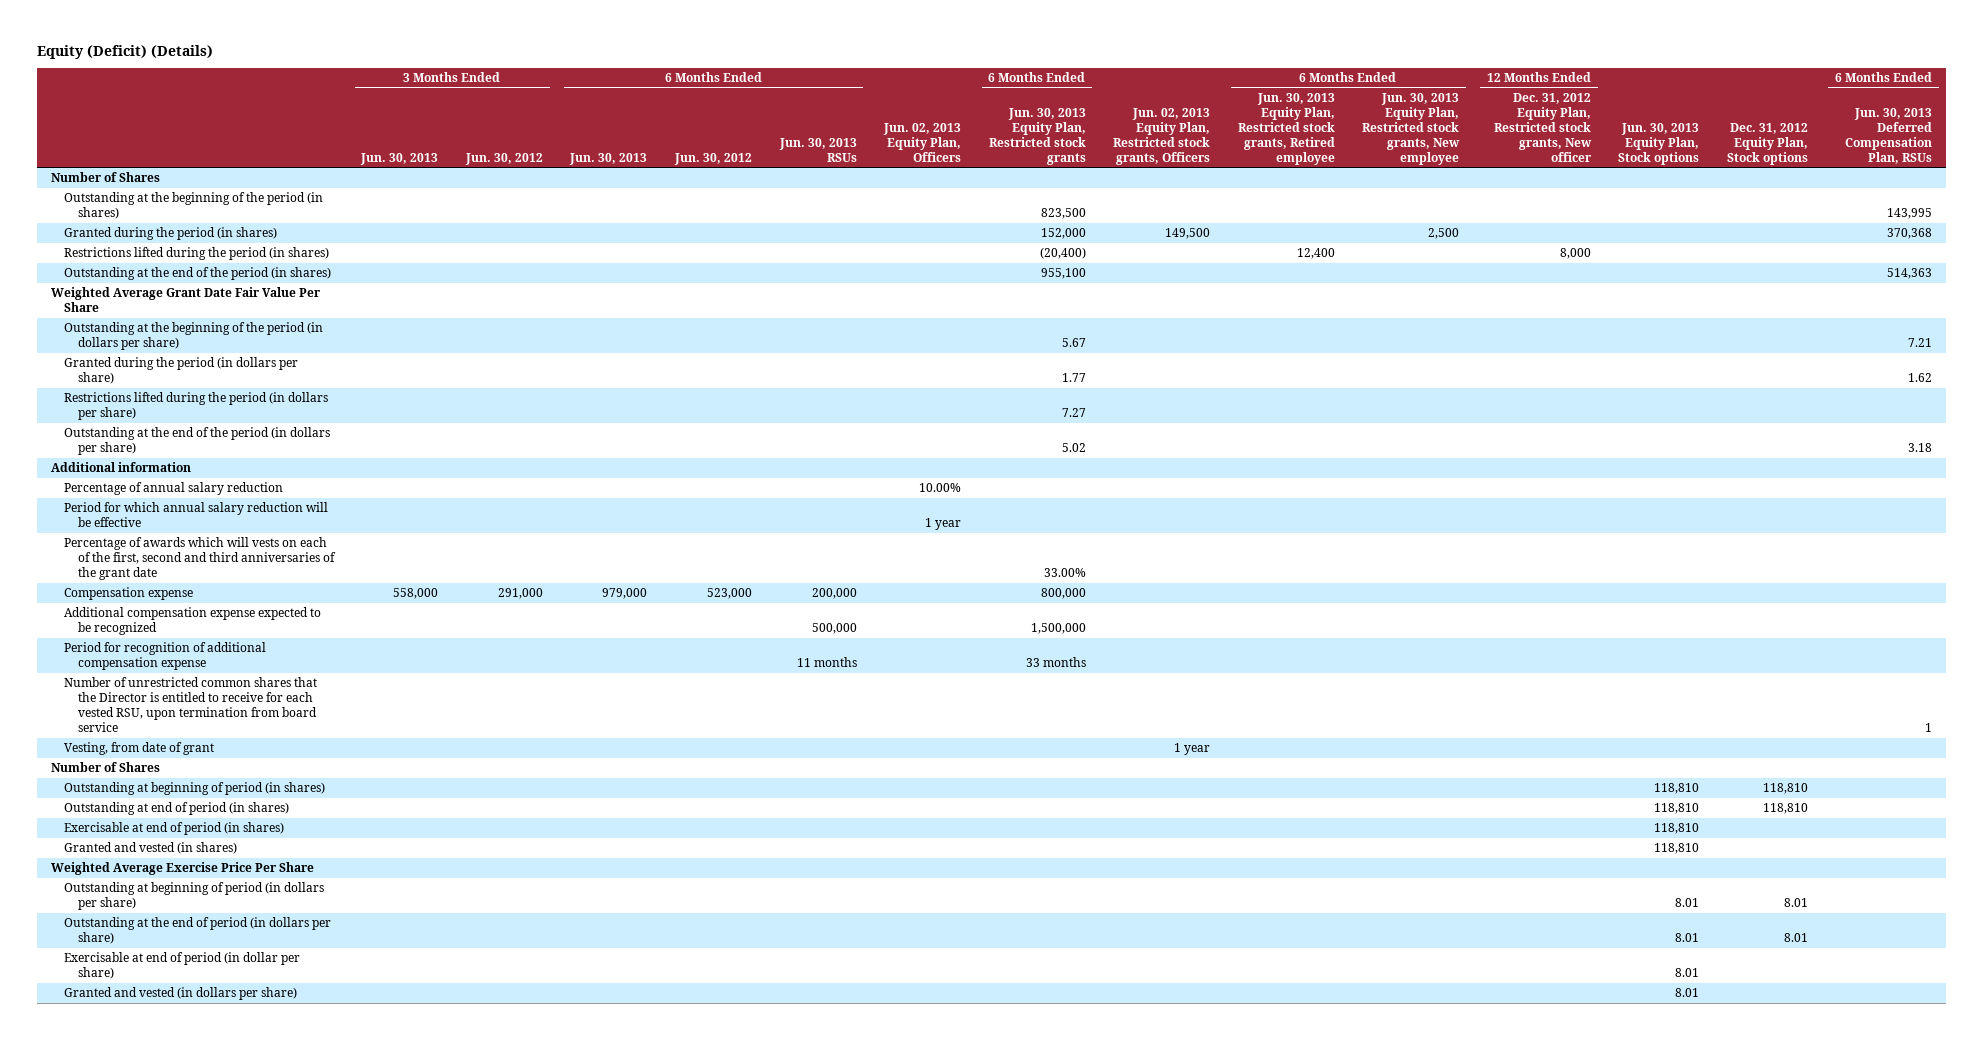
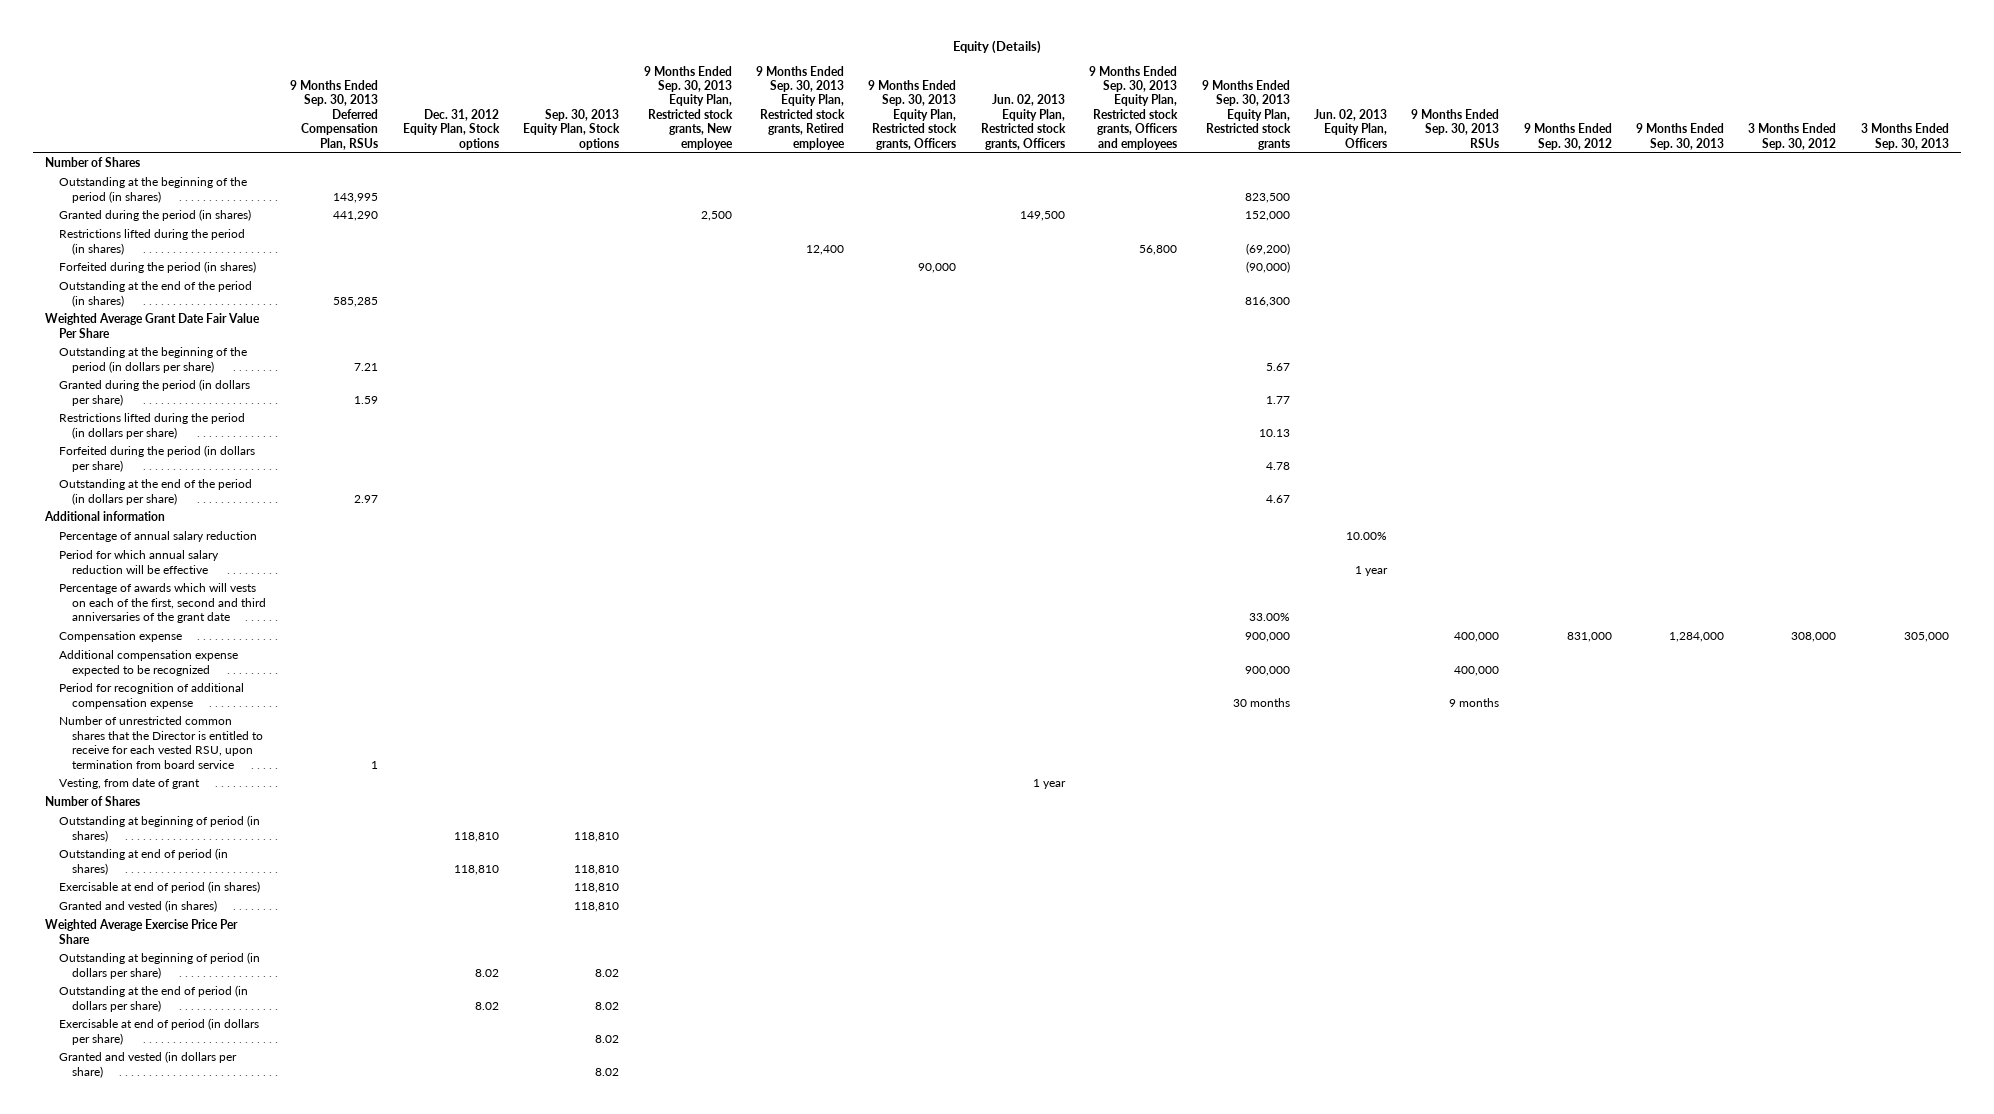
- Equity (Deficit) (Details)
+ Equity (Details)
- | 3 Months Ended Jun. 30, 2013 | 3 Months Ended Jun. 30, 2012 | 6 Months Ended Jun. 30, 2013 | 6 Months Ended Jun. 30, 2012 | 6 Months Ended Jun. 30, 2013 RSUs | Jun. 02, 2013 Equity Plan, Officers | 6 Months Ended Jun. 30, 2013 Equity Plan, Restricted stock grants | Jun. 02, 2013 Equity Plan, Restricted stock grants, Officers | 6 Months Ended Jun. 30, 2013 Equity Plan, Restricted stock grants, Retired employee | 6 Months Ended Jun. 30, 2013 Equity Plan, Restricted stock grants, New employee | 12 Months Ended Dec. 31, 2012 Equity Plan, Restricted stock grants, New officer | Jun. 30, 2013 Equity Plan, Stock options | Dec. 31, 2012 Equity Plan, Stock options | 6 Months Ended Jun. 30, 2013 Deferred Compensation Plan, RSUs
+ | 9 Months Ended Sep. 30, 2013 Deferred Compensation Plan, RSUs | Dec. 31, 2012 Equity Plan, Stock options | Sep. 30, 2013 Equity Plan, Stock options | 9 Months Ended Sep. 30, 2013 Equity Plan, Restricted stock grants, New employee | 9 Months Ended Sep. 30, 2013 Equity Plan, Restricted stock grants, Retired employee | 9 Months Ended Sep. 30, 2013 Equity Plan, Restricted stock grants, Officers | Jun. 02, 2013 Equity Plan, Restricted stock grants, Officers | 9 Months Ended Sep. 30, 2013 Equity Plan, Restricted stock grants, Officers and employees | 9 Months Ended Sep. 30, 2013 Equity Plan, Restricted stock grants | Jun. 02, 2013 Equity Plan, Officers | 9 Months Ended Sep. 30, 2013 RSUs | 9 Months Ended Sep. 30, 2012 | 9 Months Ended Sep. 30, 2013 | 3 Months Ended Sep. 30, 2012 | 3 Months Ended Sep. 30, 2013
+ Forfeited during the period (in shares) | | | | | | 90,000 | | | (90,000) | | | | | |
+ Forfeited during the period (in dollars per share) | | | | | | | | | 4.78 | | | | | |
- Outstanding at beginning of period (in dollars per share) | | | | | | | | | | | | 8.01 | 8.01 |
- Outstanding at the end of period (in dollars per share) | | | | | | | | | | | | 8.01 | 8.01 |
- Exercisable at end of period (in dollar per share) | | | | | | | | | | | | 8.01 | |
+ Outstanding at beginning of period (in dollars per share) | | 8.02 | 8.02 | | | | | | | | | | | |
+ Outstanding at the end of period (in dollars per share) | | 8.02 | 8.02 | | | | | | | | | | | |
+ Exercisable at end of period (in dollars per share) | | | 8.02 | | | | | | | | | | | |

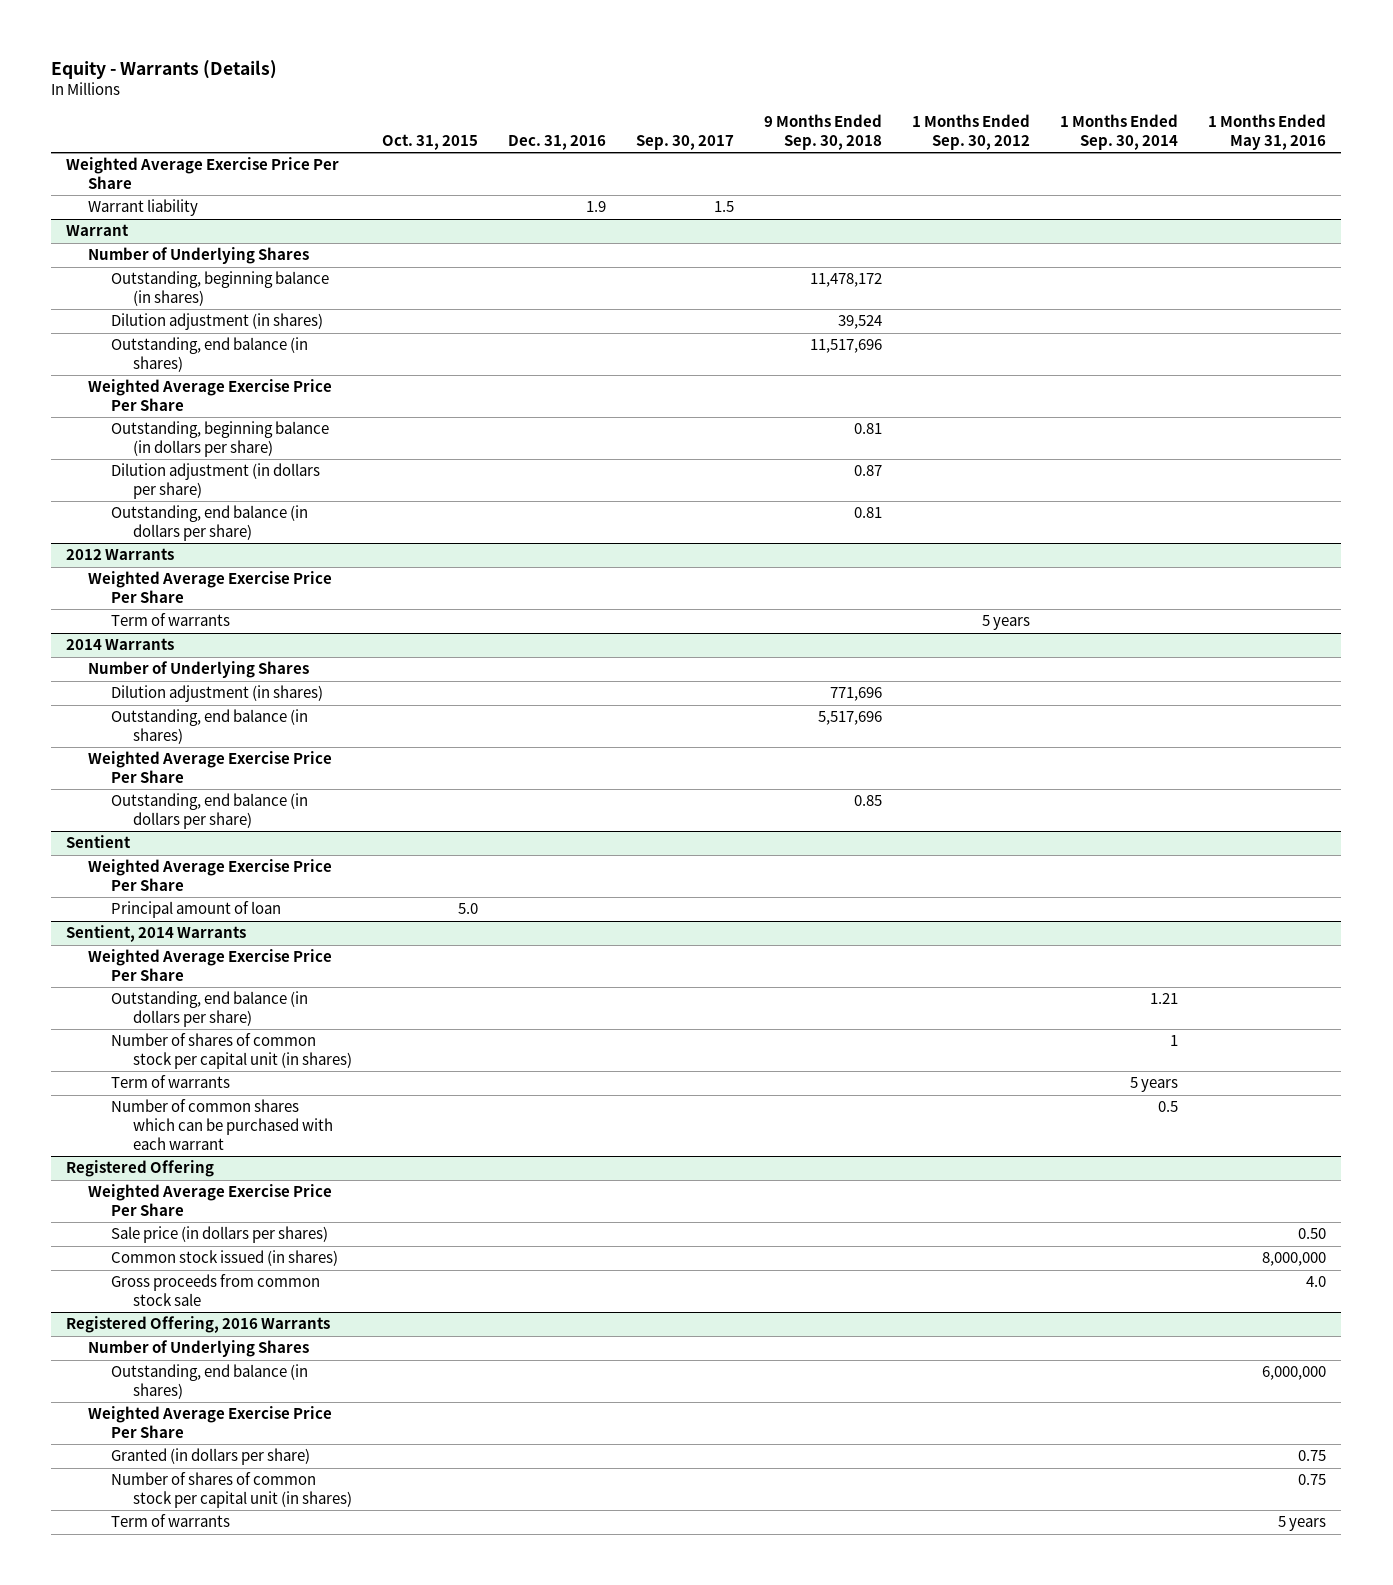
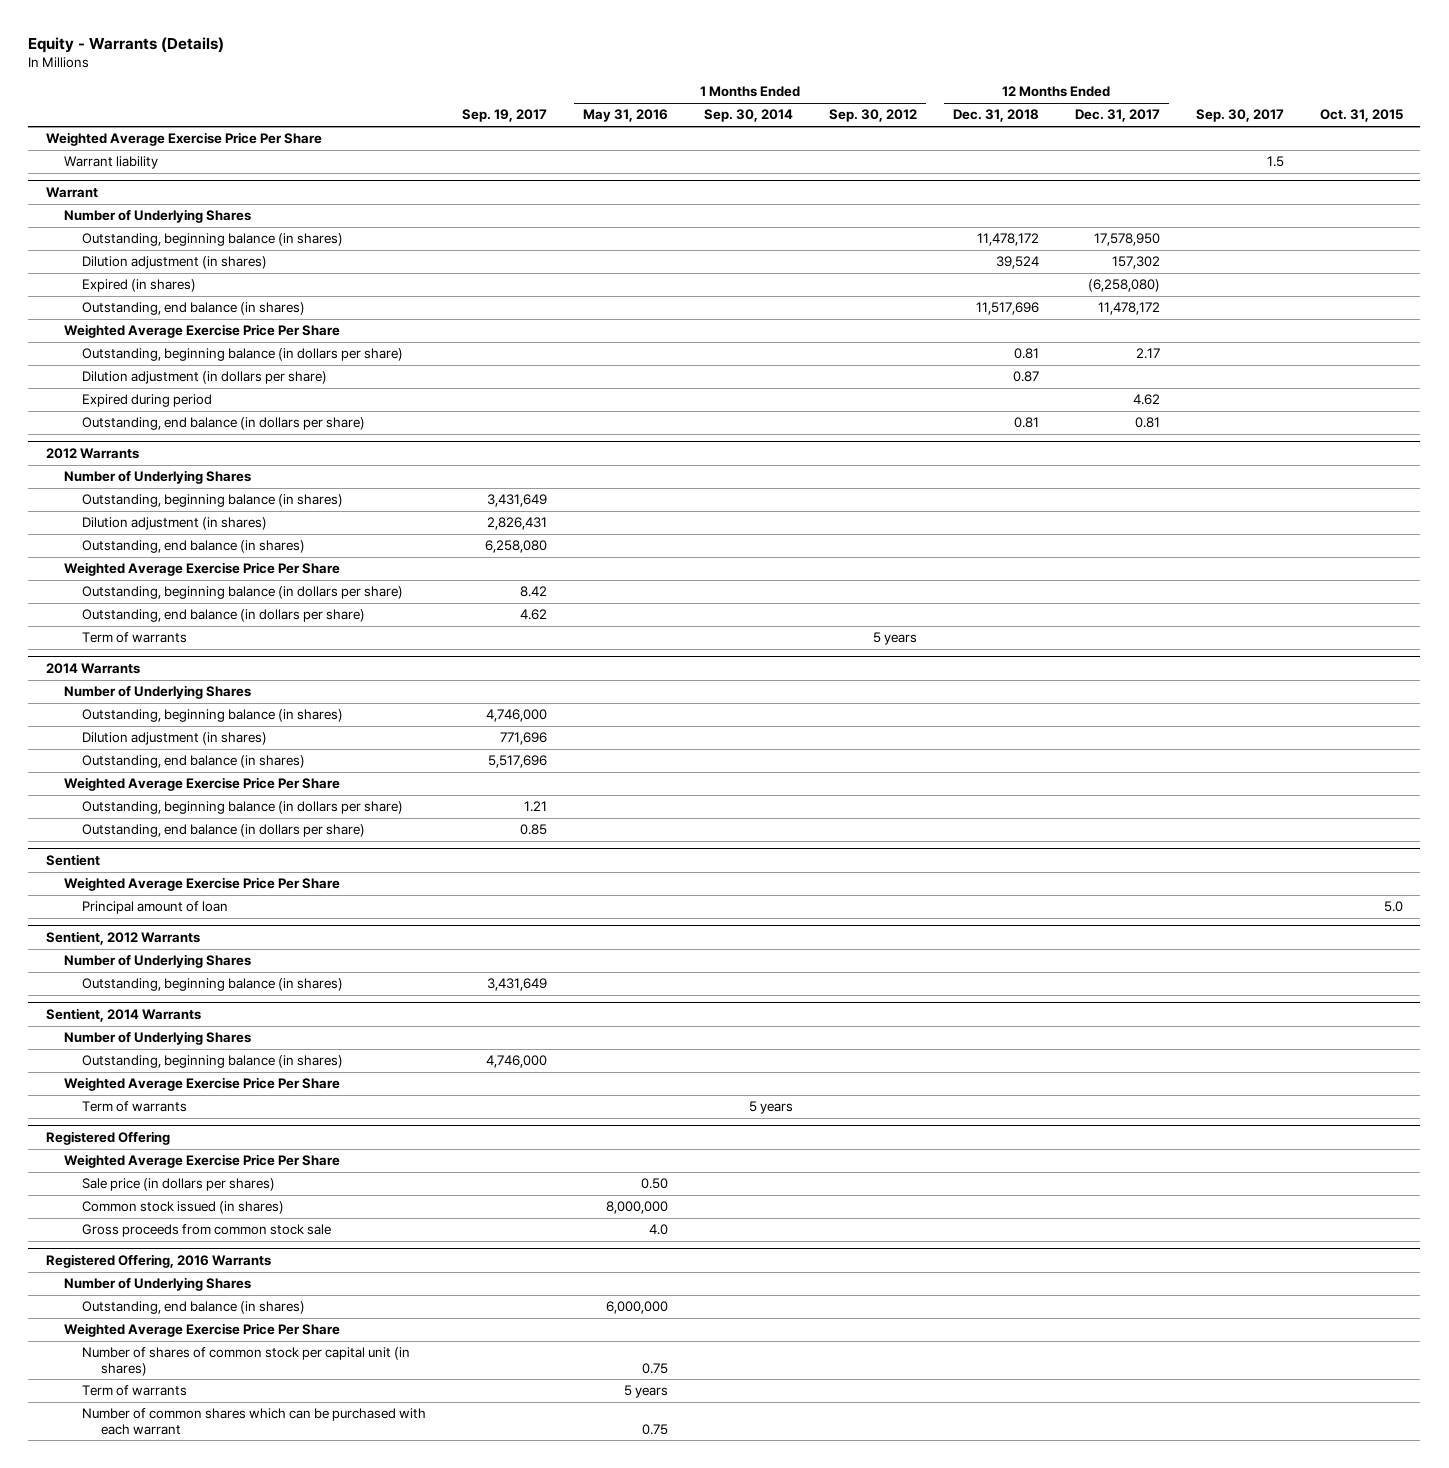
- | Oct. 31, 2015 | Dec. 31, 2016 | Sep. 30, 2017 | 9 Months Ended Sep. 30, 2018 | 1 Months Ended Sep. 30, 2012 | 1 Months Ended Sep. 30, 2014 | 1 Months Ended May 31, 2016
+ | Sep. 19, 2017 | 1 Months Ended May 31, 2016 | 1 Months Ended Sep. 30, 2014 | 1 Months Ended Sep. 30, 2012 | 12 Months Ended Dec. 31, 2018 | 12 Months Ended Dec. 31, 2017 | Sep. 30, 2017 | Oct. 31, 2015
@ Warrant
+ Expired (in shares) | | | | | | (6,258,080) | |
+ Expired during period | | | | | | 4.62 | |
@ 2012 Warrants
+ Number of Underlying Shares
+ Outstanding, beginning balance (in shares) | 3,431,649 | | | | | | |
+ Dilution adjustment (in shares) | 2,826,431 | | | | | | |
+ Outstanding, end balance (in shares) | 6,258,080 | | | | | | |
+ Outstanding, beginning balance (in dollars per share) | 8.42 | | | | | | |
+ Outstanding, end balance (in dollars per share) | 4.62 | | | | | | |
@ 2014 Warrants
+ Outstanding, beginning balance (in shares) | 4,746,000 | | | | | | |
+ Outstanding, beginning balance (in dollars per share) | 1.21 | | | | | | |
+ Sentient, 2012 Warrants
+ Number of Underlying Shares
+ Outstanding, beginning balance (in shares) | 3,431,649 | | | | | | |
@ Sentient, 2014 Warrants
+ Number of Underlying Shares
+ Outstanding, beginning balance (in shares) | 4,746,000 | | | | | | |
- Outstanding, end balance (in dollars per share) | | | | | | 1.21 |
- Number of shares of common stock per capital unit (in shares) | | | | | | 1 |
- Number of common shares which can be purchased with each warrant | | | | | | 0.5 |
@ Registered Offering, 2016 Warrants
- Granted (in dollars per share) | | | | | | | 0.75
+ Number of common shares which can be purchased with each warrant | | 0.75 | | | | | |

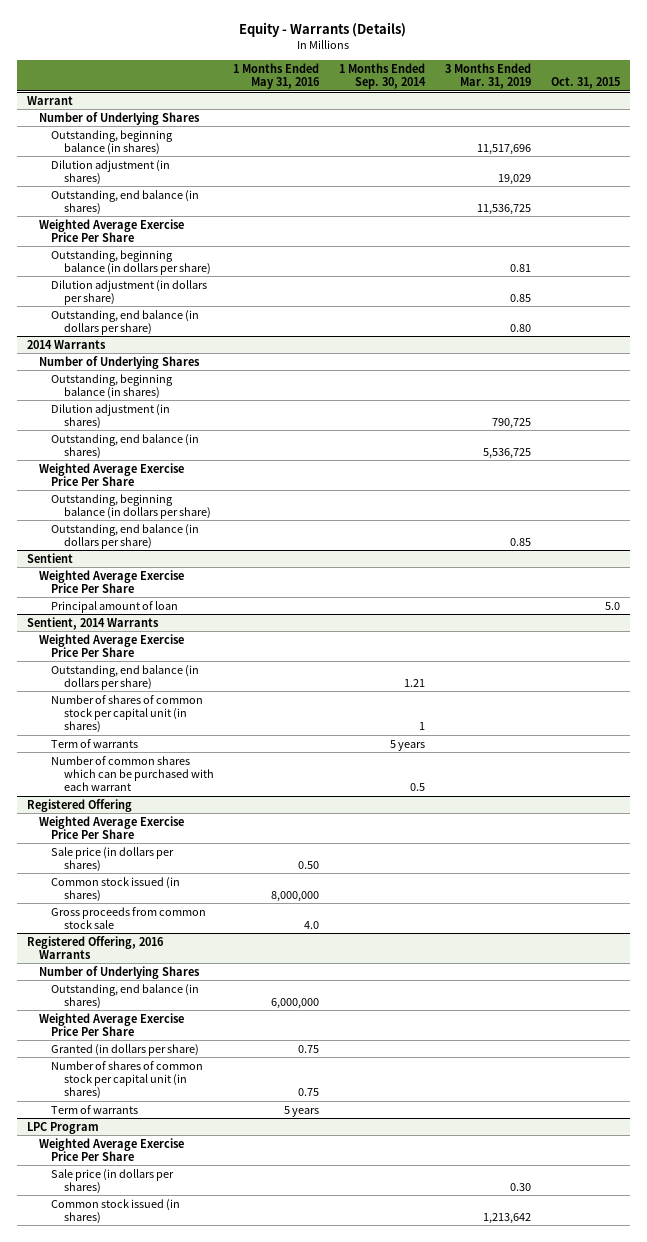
- | Sep. 19, 2017 | 1 Months Ended May 31, 2016 | 1 Months Ended Sep. 30, 2014 | 1 Months Ended Sep. 30, 2012 | 12 Months Ended Dec. 31, 2018 | 12 Months Ended Dec. 31, 2017 | Sep. 30, 2017 | Oct. 31, 2015
+ | 1 Months Ended May 31, 2016 | 1 Months Ended Sep. 30, 2014 | 3 Months Ended Mar. 31, 2019 | Oct. 31, 2015
- Weighted Average Exercise Price Per Share
- Warrant liability | | | | | | | 1.5 |
@ Warrant
- Expired (in shares) | | | | | | (6,258,080) | |
- Expired during period | | | | | | 4.62 | |
- 2012 Warrants
- Number of Underlying Shares
- Outstanding, beginning balance (in shares) | 3,431,649 | | | | | | |
- Dilution adjustment (in shares) | 2,826,431 | | | | | | |
- Outstanding, end balance (in shares) | 6,258,080 | | | | | | |
- Weighted Average Exercise Price Per Share
- Outstanding, beginning balance (in dollars per share) | 8.42 | | | | | | |
- Outstanding, end balance (in dollars per share) | 4.62 | | | | | | |
- Term of warrants | | | | 5 years | | | |
- Sentient, 2012 Warrants
- Number of Underlying Shares
- Outstanding, beginning balance (in shares) | 3,431,649 | | | | | | |
@ Sentient, 2014 Warrants
- Number of Underlying Shares
- Outstanding, beginning balance (in shares) | 4,746,000 | | | | | | |
+ Outstanding, end balance (in dollars per share) | | 1.21 | |
+ Number of shares of common stock per capital unit (in shares) | | 1 | |
+ Number of common shares which can be purchased with each warrant | | 0.5 | |
@ Registered Offering, 2016 Warrants
+ Granted (in dollars per share) | 0.75 | | |
- Number of common shares which can be purchased with each warrant | | 0.75 | | | | | |
+ LPC Program
+ Weighted Average Exercise Price Per Share
+ Sale price (in dollars per shares) | | | 0.30 |
+ Common stock issued (in shares) | | | 1,213,642 |

